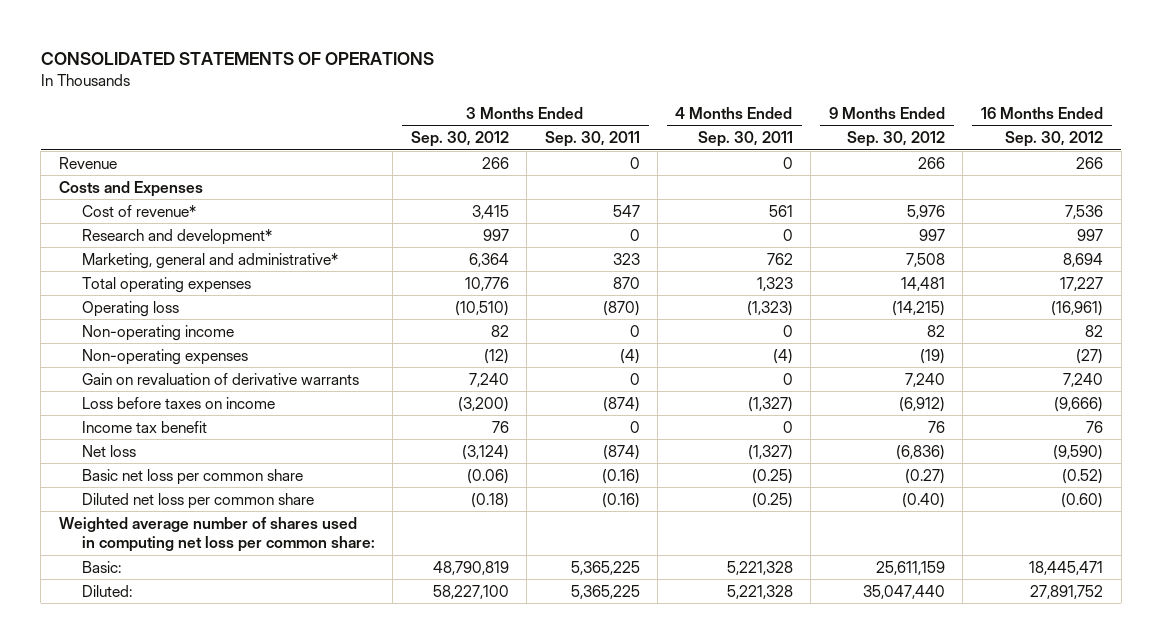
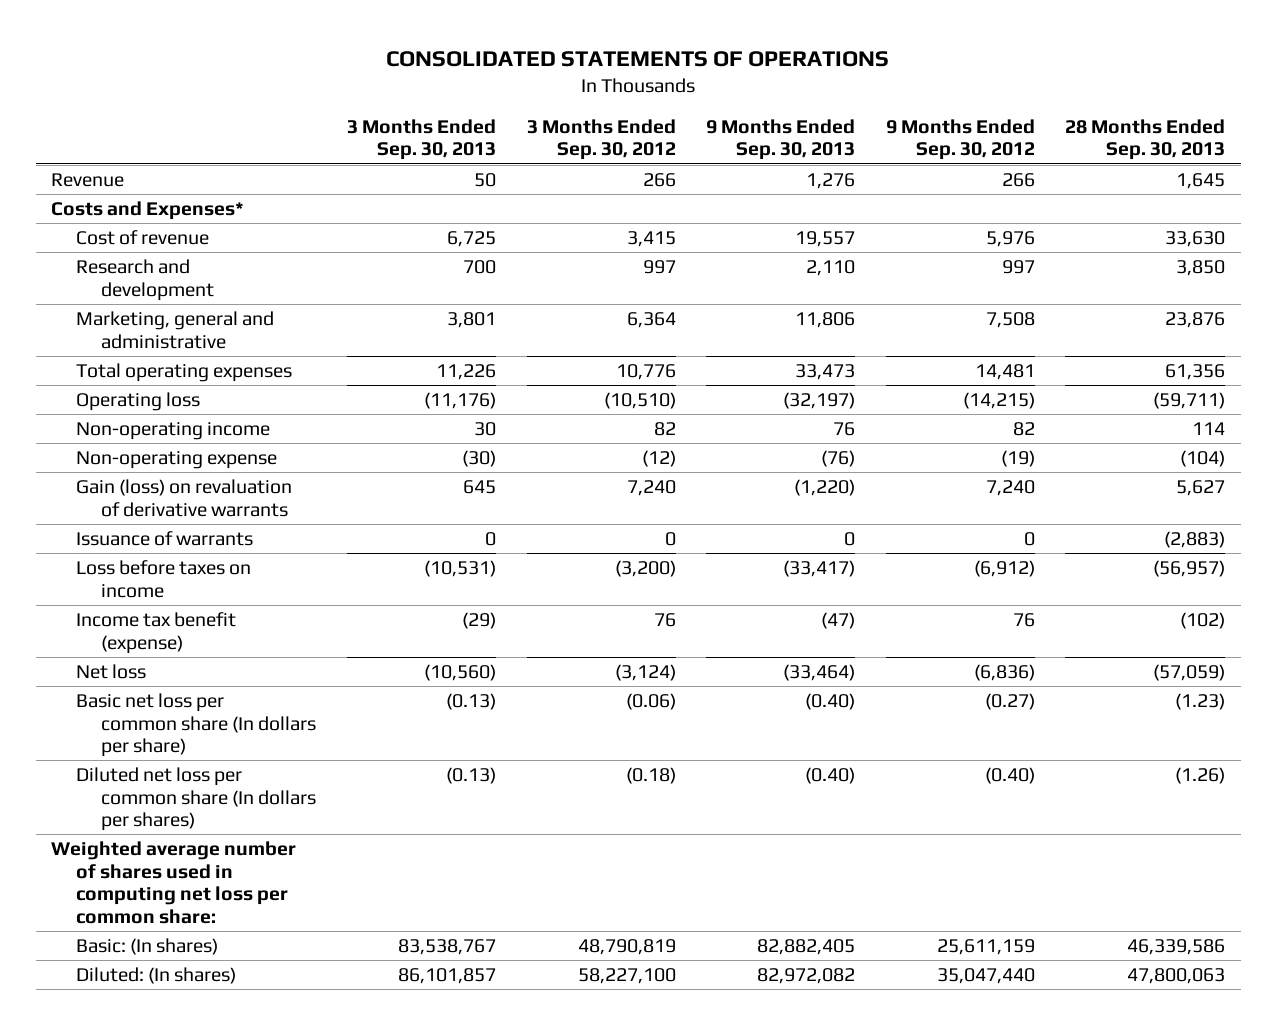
- | 3 Months Ended Sep. 30, 2012 | 3 Months Ended Sep. 30, 2011 | 4 Months Ended Sep. 30, 2011 | 9 Months Ended Sep. 30, 2012 | 16 Months Ended Sep. 30, 2012
+ | 3 Months Ended Sep. 30, 2013 | 3 Months Ended Sep. 30, 2012 | 9 Months Ended Sep. 30, 2013 | 9 Months Ended Sep. 30, 2012 | 28 Months Ended Sep. 30, 2013
- Costs and Expenses
- Cost of revenue* | 3,415 | 547 | 561 | 5,976 | 7,536
- Research and development* | 997 | 0 | 0 | 997 | 997
- Marketing, general and administrative* | 6,364 | 323 | 762 | 7,508 | 8,694
+ Costs and Expenses*
+ Cost of revenue | 6,725 | 3,415 | 19,557 | 5,976 | 33,630
+ Research and development | 700 | 997 | 2,110 | 997 | 3,850
+ Marketing, general and administrative | 3,801 | 6,364 | 11,806 | 7,508 | 23,876
- Non-operating expenses | (12) | (4) | (4) | (19) | (27)
- Gain on revaluation of derivative warrants | 7,240 | 0 | 0 | 7,240 | 7,240
+ Non-operating expense | (30) | (12) | (76) | (19) | (104)
+ Gain (loss) on revaluation of derivative warrants | 645 | 7,240 | (1,220) | 7,240 | 5,627
+ Issuance of warrants | 0 | 0 | 0 | 0 | (2,883)
- Income tax benefit | 76 | 0 | 0 | 76 | 76
+ Income tax benefit (expense) | (29) | 76 | (47) | 76 | (102)
- Basic net loss per common share | (0.06) | (0.16) | (0.25) | (0.27) | (0.52)
- Diluted net loss per common share | (0.18) | (0.16) | (0.25) | (0.40) | (0.60)
+ Basic net loss per common share (In dollars per share) | (0.13) | (0.06) | (0.40) | (0.27) | (1.23)
+ Diluted net loss per common share (In dollars per shares) | (0.13) | (0.18) | (0.40) | (0.40) | (1.26)
- Basic: | 48,790,819 | 5,365,225 | 5,221,328 | 25,611,159 | 18,445,471
- Diluted: | 58,227,100 | 5,365,225 | 5,221,328 | 35,047,440 | 27,891,752
+ Basic: (In shares) | 83,538,767 | 48,790,819 | 82,882,405 | 25,611,159 | 46,339,586
+ Diluted: (In shares) | 86,101,857 | 58,227,100 | 82,972,082 | 35,047,440 | 47,800,063

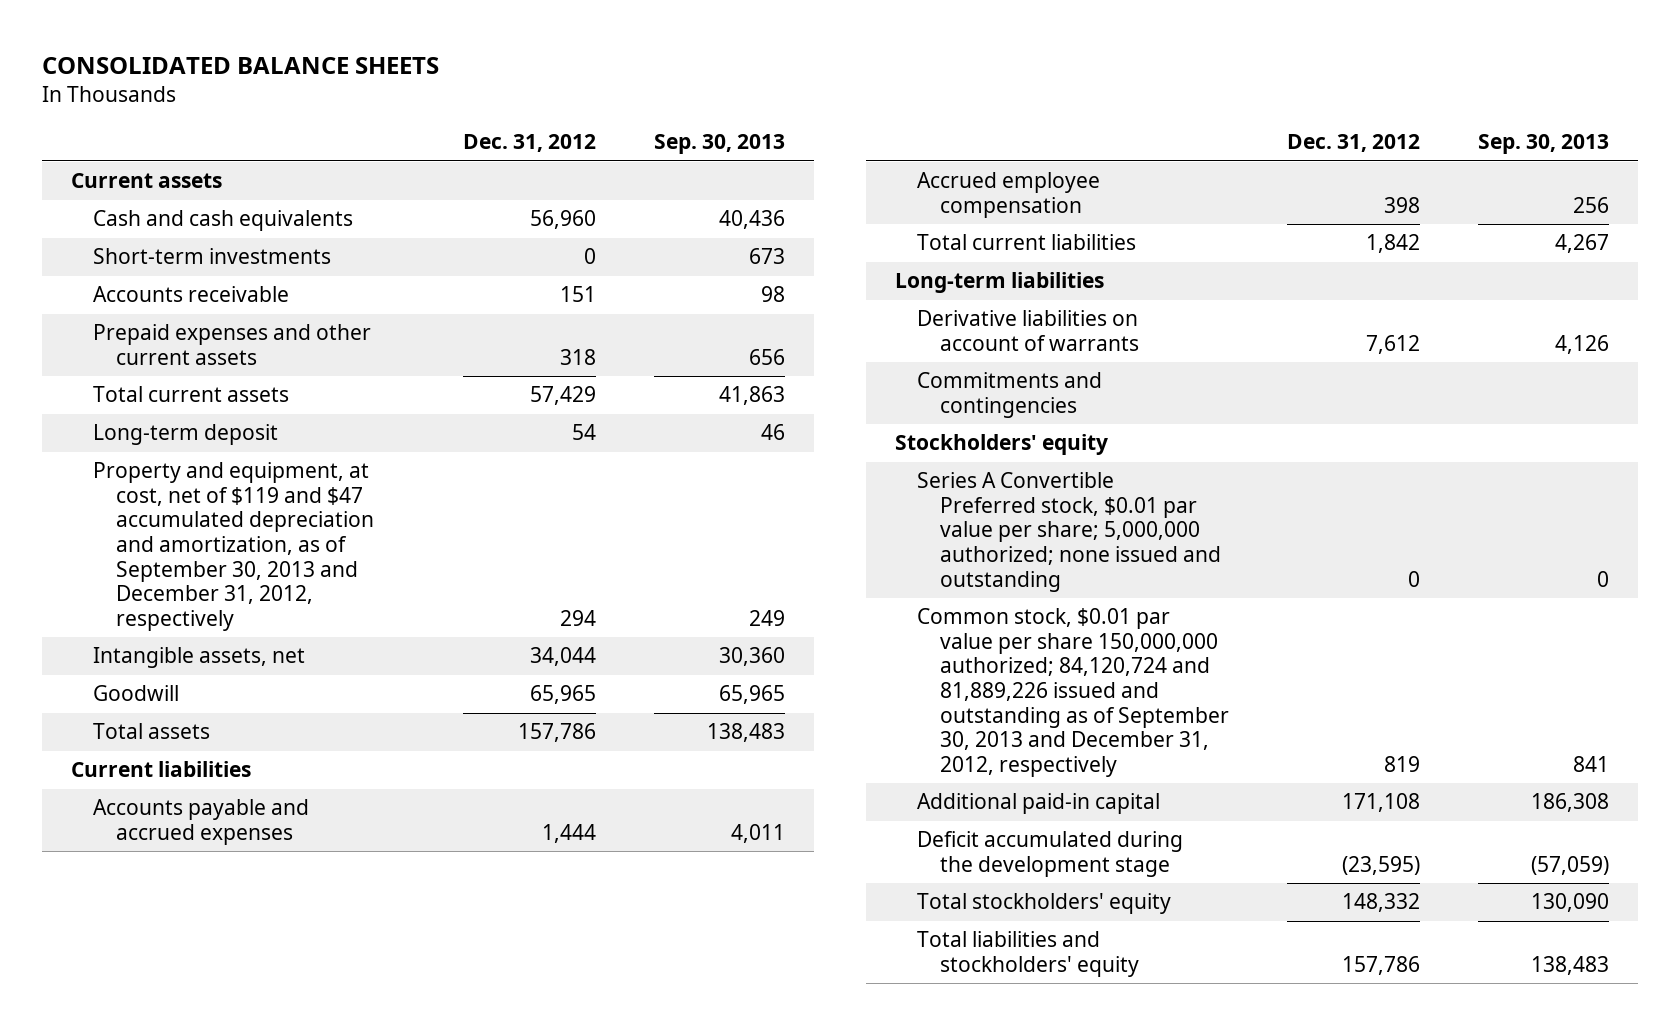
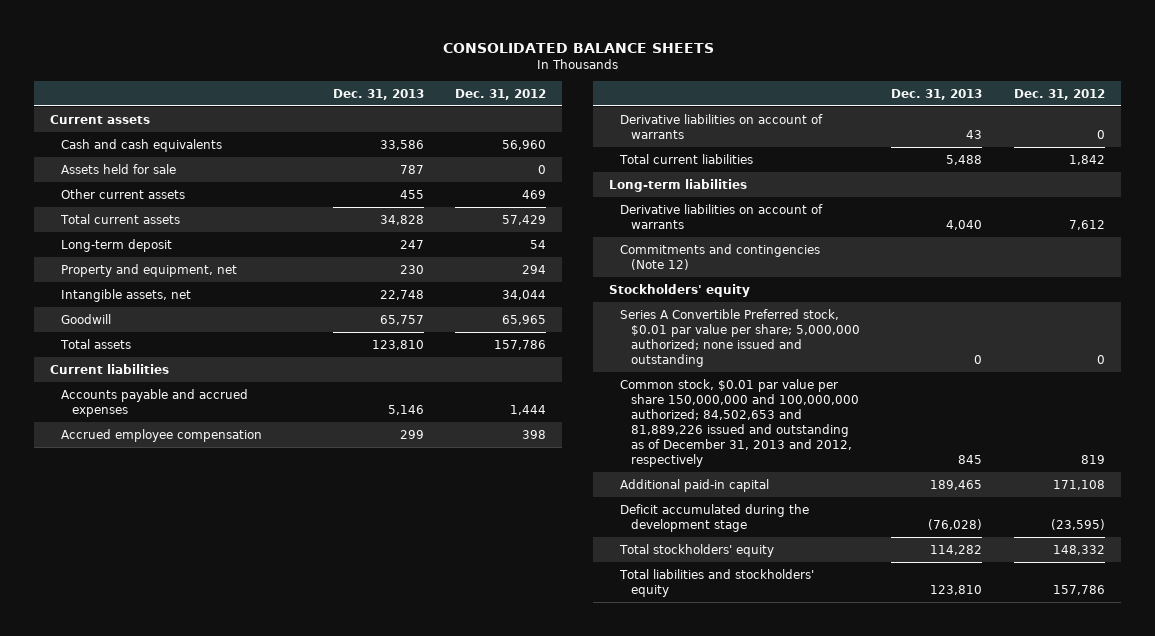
- | Dec. 31, 2012 | Sep. 30, 2013
+ | Dec. 31, 2013 | Dec. 31, 2012
- Short-term investments | 0 | 673
- Accounts receivable | 151 | 98
- Prepaid expenses and other current assets | 318 | 656
+ Assets held for sale | 787 | 0
+ Other current assets | 455 | 469
- Property and equipment, at cost, net of $119 and $47 accumulated depreciation and amortization, as of September 30, 2013 and December 31, 2012, respectively | 294 | 249
+ Property and equipment, net | 230 | 294
+ Derivative liabilities on account of warrants | 43 | 0
- Commitments and contingencies
+ Commitments and contingencies (Note 12)
- Common stock, $0.01 par value per share 150,000,000 authorized; 84,120,724 and 81,889,226 issued and outstanding as of September 30, 2013 and December 31, 2012, respectively | 819 | 841
+ Common stock, $0.01 par value per share 150,000,000 and 100,000,000 authorized; 84,502,653 and 81,889,226 issued and outstanding as of December 31, 2013 and 2012, respectively | 845 | 819

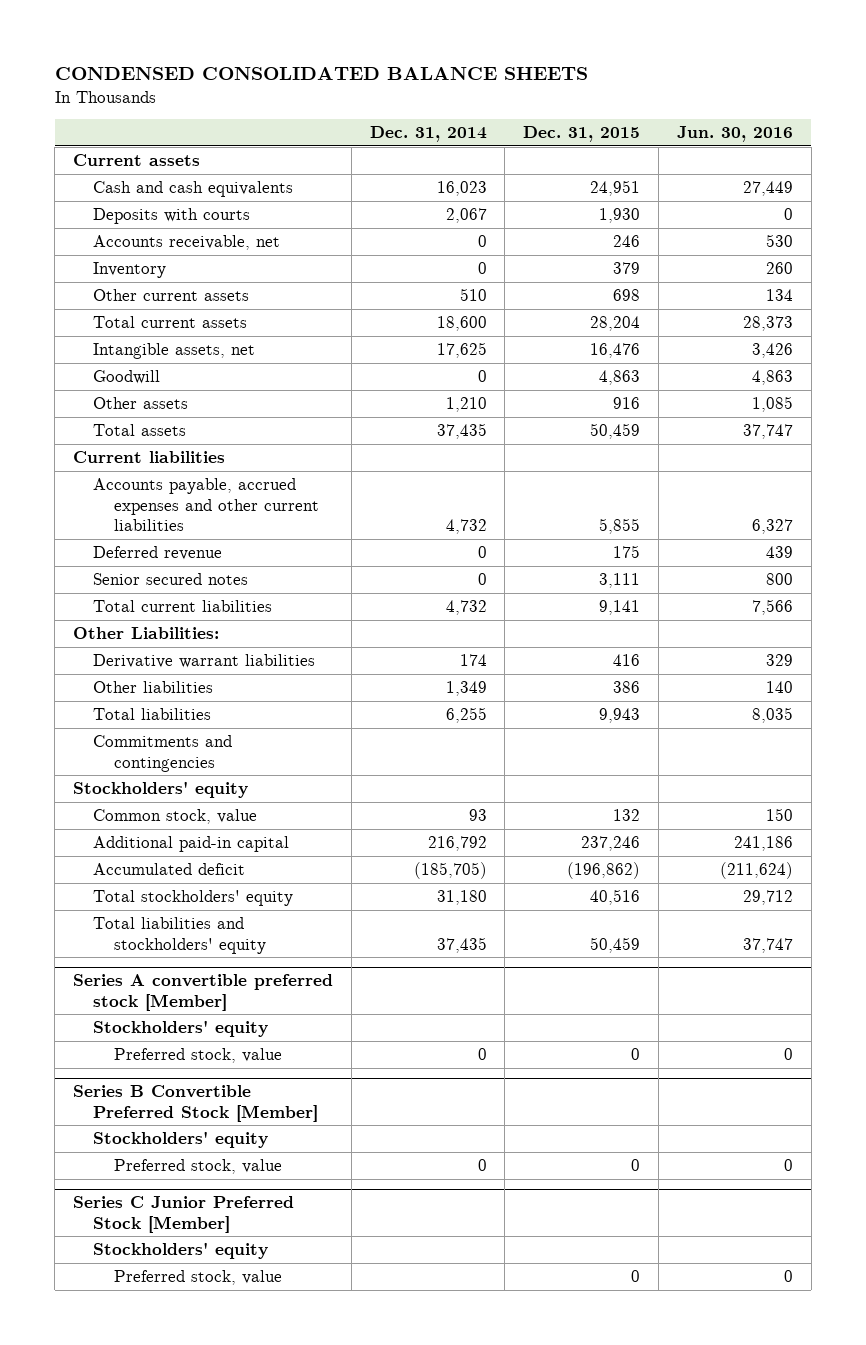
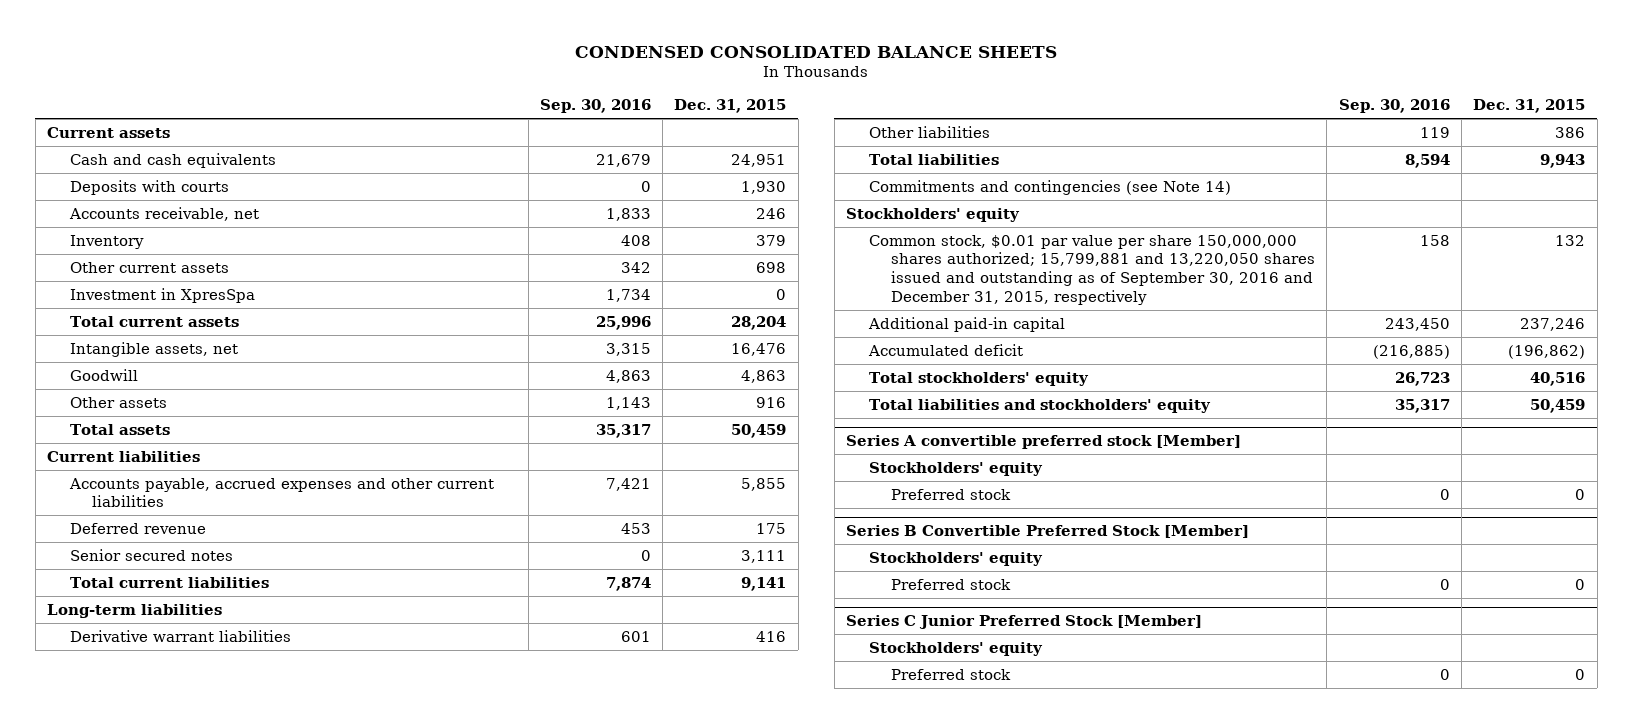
- | Dec. 31, 2014 | Dec. 31, 2015 | Jun. 30, 2016
+ | Sep. 30, 2016 | Dec. 31, 2015
+ Investment in XpresSpa | 1,734 | 0
- Other Liabilities:
+ Long-term liabilities
- Commitments and contingencies
+ Commitments and contingencies (see Note 14)
- Common stock, value | 93 | 132 | 150
+ Common stock, $0.01 par value per share 150,000,000 shares authorized; 15,799,881 and 13,220,050 shares issued and outstanding as of September 30, 2016 and December 31, 2015, respectively | 158 | 132
@ Series A convertible preferred stock [Member]
- Preferred stock, value | 0 | 0 | 0
+ Preferred stock | 0 | 0
@ Series B Convertible Preferred Stock [Member]
- Preferred stock, value | 0 | 0 | 0
+ Preferred stock | 0 | 0
@ Series C Junior Preferred Stock [Member]
- Preferred stock, value | | 0 | 0
+ Preferred stock | 0 | 0

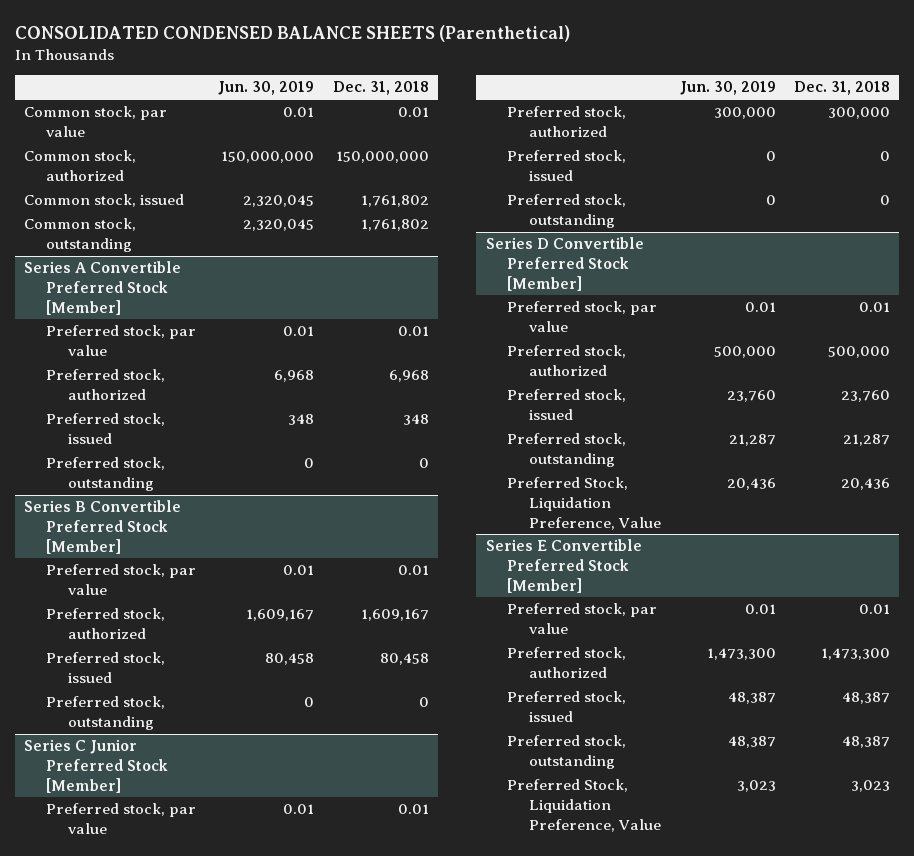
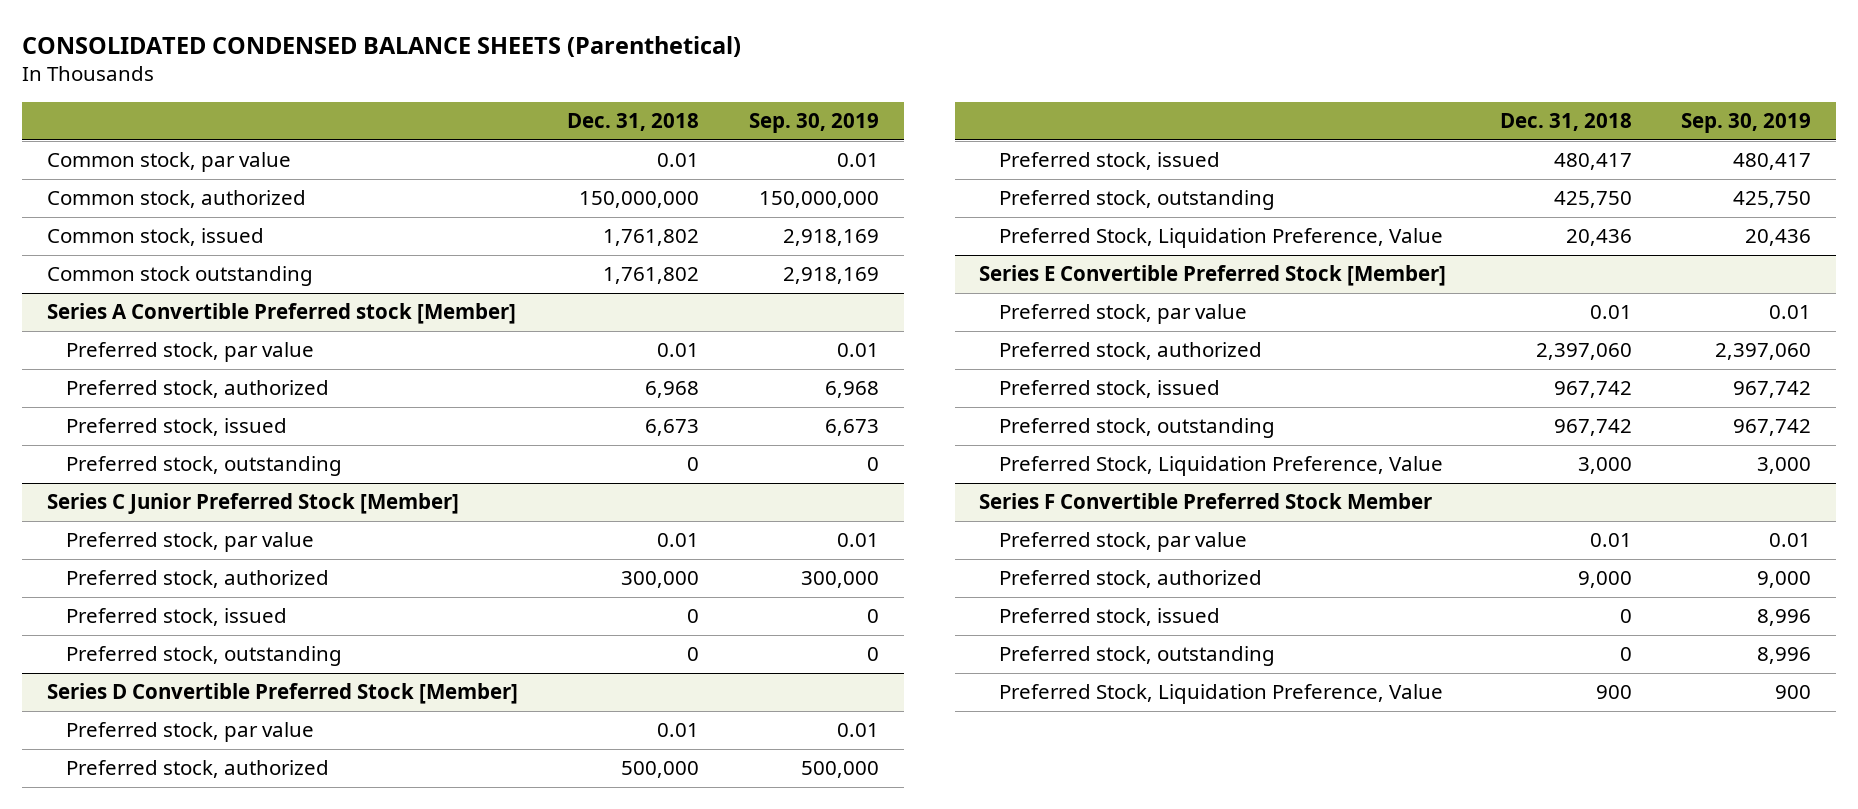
- | Jun. 30, 2019 | Dec. 31, 2018
+ | Dec. 31, 2018 | Sep. 30, 2019
- Common stock, outstanding | 2,320,045 | 1,761,802
- Series A Convertible Preferred Stock [Member]
+ Common stock outstanding | 1,761,802 | 2,918,169
+ Series A Convertible Preferred stock [Member]
- Preferred stock, issued | 348 | 348
- Preferred stock, outstanding | 0 | 0
- Series B Convertible Preferred Stock [Member]
- Preferred stock, par value | 0.01 | 0.01
- Preferred stock, authorized | 1,609,167 | 1,609,167
- Preferred stock, issued | 80,458 | 80,458
+ Preferred stock, issued | 6,673 | 6,673
@ Series D Convertible Preferred Stock [Member]
- Preferred stock, issued | 23,760 | 23,760
- Preferred stock, outstanding | 21,287 | 21,287
+ Preferred stock, issued | 480,417 | 480,417
+ Preferred stock, outstanding | 425,750 | 425,750
@ Series E Convertible Preferred Stock [Member]
- Preferred stock, authorized | 1,473,300 | 1,473,300
- Preferred stock, issued | 48,387 | 48,387
- Preferred stock, outstanding | 48,387 | 48,387
- Preferred Stock, Liquidation Preference, Value | 3,023 | 3,023
+ Preferred stock, authorized | 2,397,060 | 2,397,060
+ Preferred stock, issued | 967,742 | 967,742
+ Preferred stock, outstanding | 967,742 | 967,742
+ Preferred Stock, Liquidation Preference, Value | 3,000 | 3,000
+ Series F Convertible Preferred Stock Member
+ Preferred stock, par value | 0.01 | 0.01
+ Preferred stock, authorized | 9,000 | 9,000
+ Preferred stock, issued | 0 | 8,996
+ Preferred stock, outstanding | 0 | 8,996
+ Preferred Stock, Liquidation Preference, Value | 900 | 900

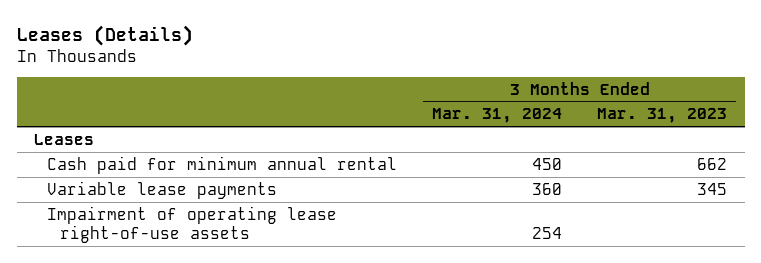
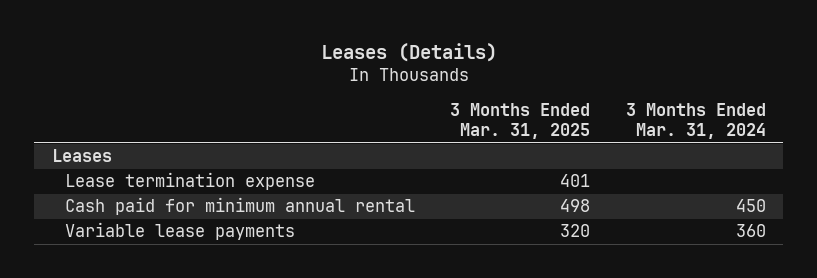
- | 3 Months Ended Mar. 31, 2024 | 3 Months Ended Mar. 31, 2023
+ | 3 Months Ended Mar. 31, 2025 | 3 Months Ended Mar. 31, 2024
+ Lease termination expense | 401 |
- Impairment of operating lease right-of-use assets | 254 |

